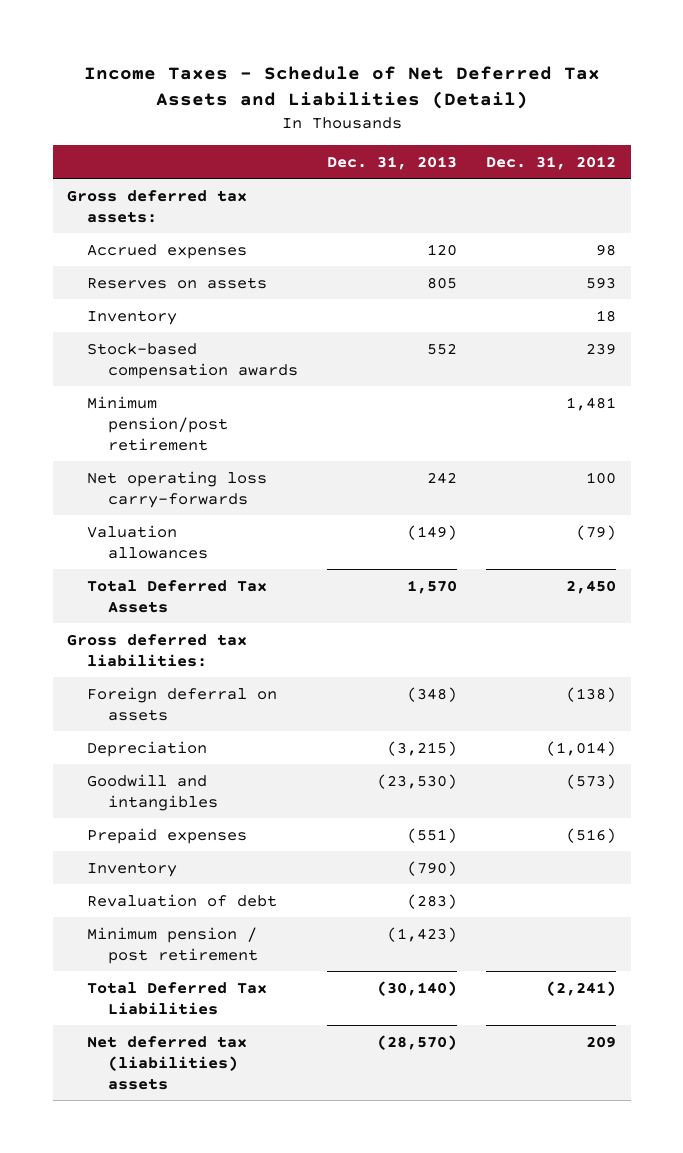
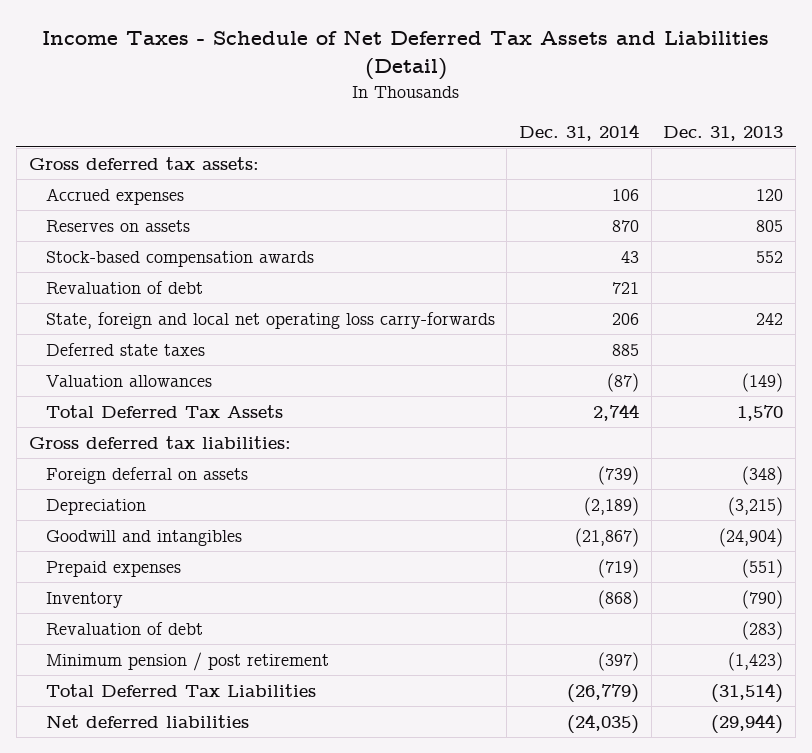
- | Dec. 31, 2013 | Dec. 31, 2012
+ | Dec. 31, 2014 | Dec. 31, 2013
- Inventory | | 18
- Minimum pension/post retirement | | 1,481
- Net operating loss carry-forwards | 242 | 100
+ Revaluation of debt | 721 |
+ State, foreign and local net operating loss carry-forwards | 206 | 242
+ Deferred state taxes | 885 |
- Goodwill and intangibles | (23,530) | (573)
+ Goodwill and intangibles | (21,867) | (24,904)
- Total Deferred Tax Liabilities | (30,140) | (2,241)
- Net deferred tax (liabilities) assets | (28,570) | 209
+ Total Deferred Tax Liabilities | (26,779) | (31,514)
+ Net deferred liabilities | (24,035) | (29,944)

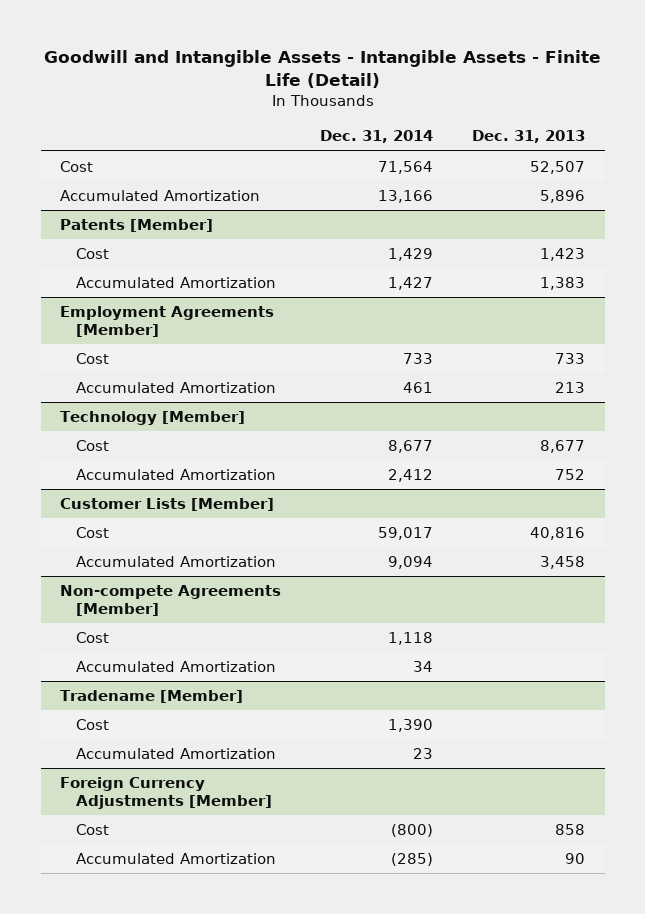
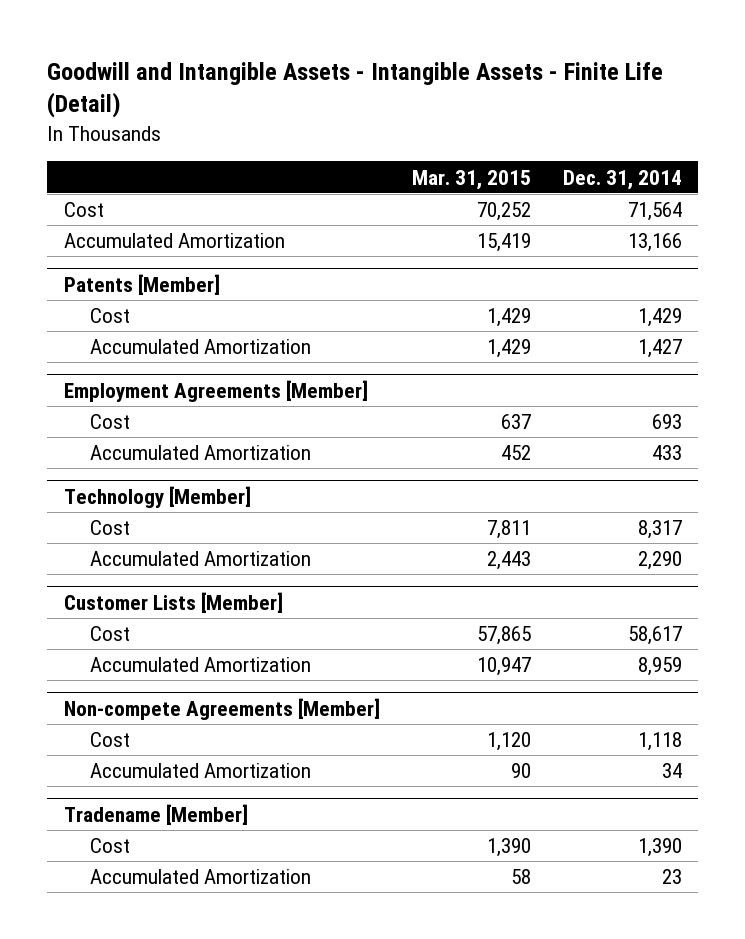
- | Dec. 31, 2014 | Dec. 31, 2013
+ | Mar. 31, 2015 | Dec. 31, 2014
@ Employment Agreements [Member]
- Cost | 733 | 733
- Accumulated Amortization | 461 | 213
+ Cost | 637 | 693
+ Accumulated Amortization | 452 | 433
@ Technology [Member]
- Cost | 8,677 | 8,677
- Accumulated Amortization | 2,412 | 752
+ Cost | 7,811 | 8,317
+ Accumulated Amortization | 2,443 | 2,290
@ Customer Lists [Member]
- Cost | 59,017 | 40,816
- Accumulated Amortization | 9,094 | 3,458
+ Cost | 57,865 | 58,617
+ Accumulated Amortization | 10,947 | 8,959
- Foreign Currency Adjustments [Member]
- Cost | (800) | 858
- Accumulated Amortization | (285) | 90

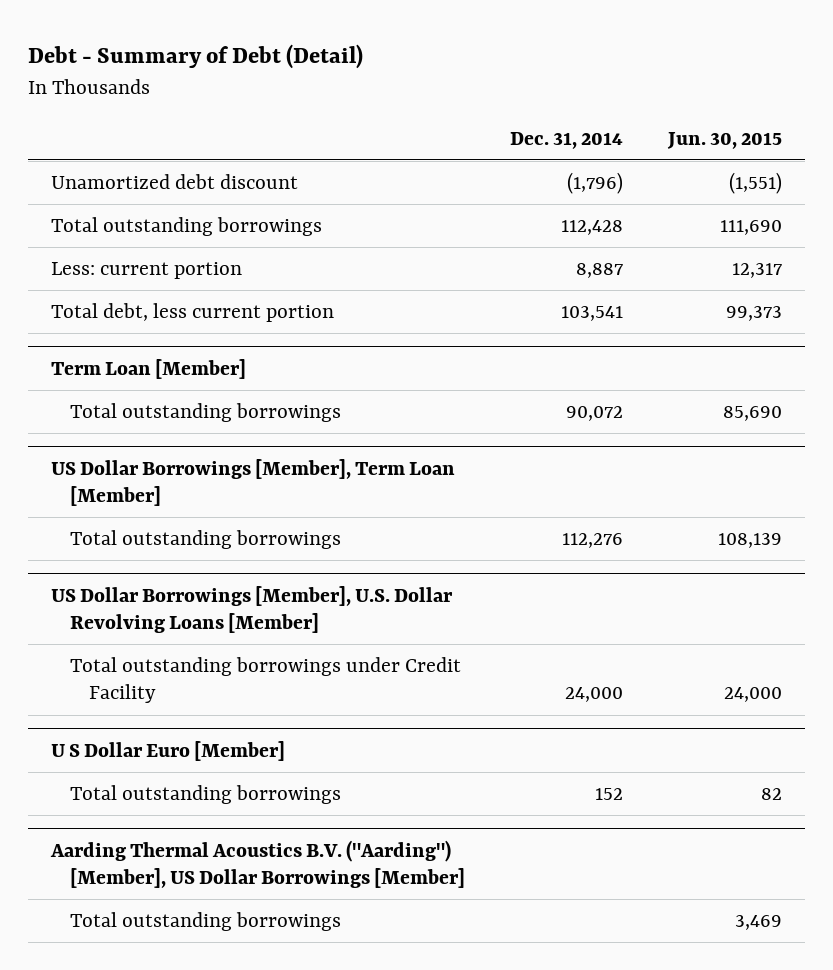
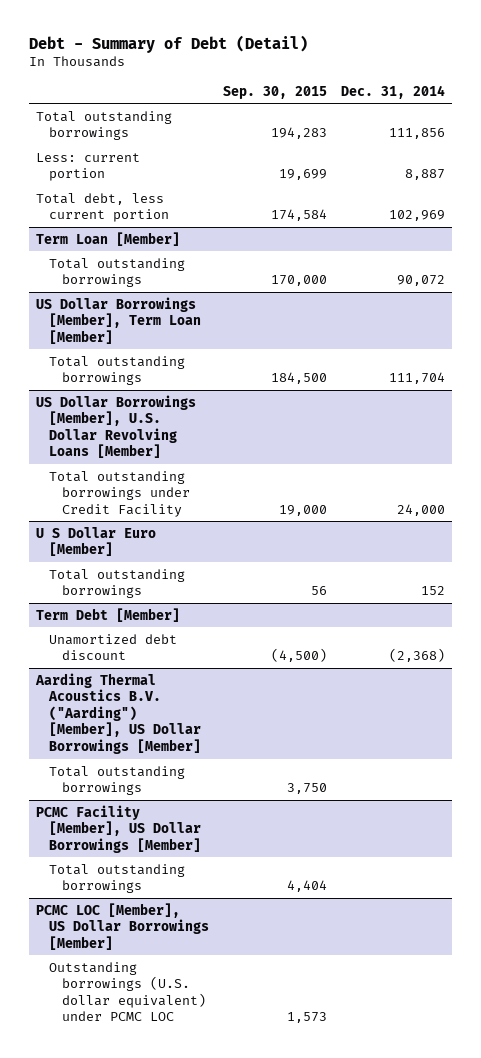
- | Dec. 31, 2014 | Jun. 30, 2015
+ | Sep. 30, 2015 | Dec. 31, 2014
- Unamortized debt discount | (1,796) | (1,551)
- Total outstanding borrowings | 112,428 | 111,690
+ Total outstanding borrowings | 194,283 | 111,856
- Total debt, less current portion | 103,541 | 99,373
+ Total debt, less current portion | 174,584 | 102,969
@ US Dollar Borrowings [Member], Term Loan [Member]
- Total outstanding borrowings | 112,276 | 108,139
+ Total outstanding borrowings | 184,500 | 111,704
+ Term Debt [Member]
+ Unamortized debt discount | (4,500) | (2,368)
+ PCMC Facility [Member], US Dollar Borrowings [Member]
+ Total outstanding borrowings | 4,404 |
+ PCMC LOC [Member], US Dollar Borrowings [Member]
+ Outstanding borrowings (U.S. dollar equivalent) under PCMC LOC | 1,573 |

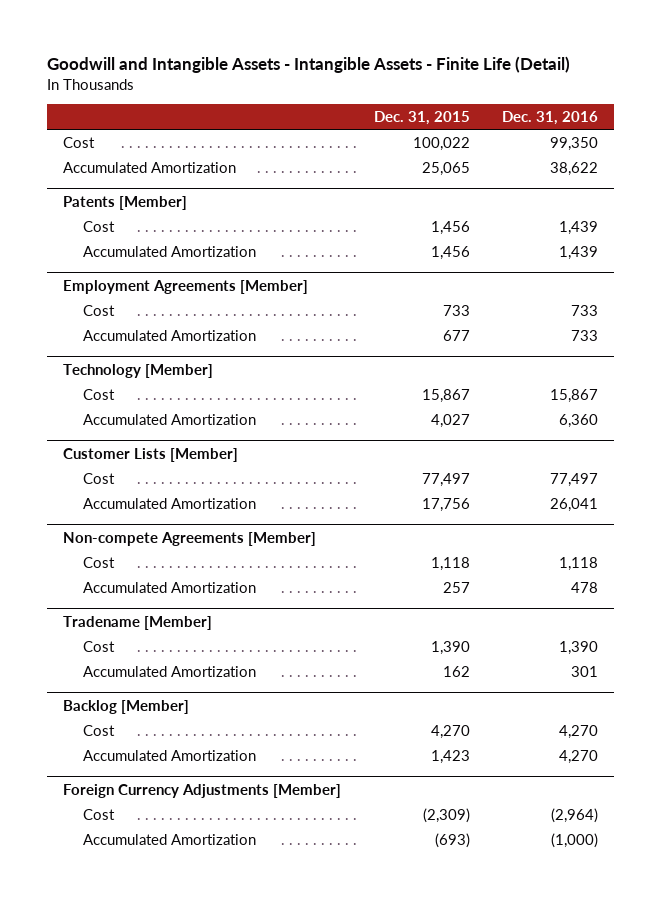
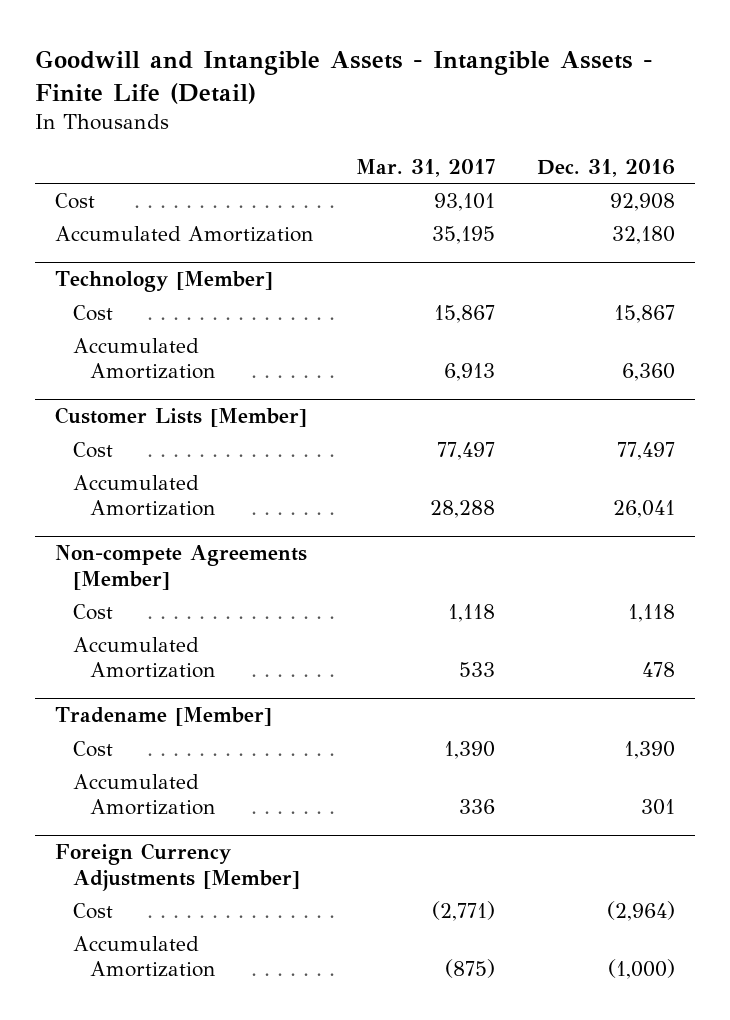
- | Dec. 31, 2015 | Dec. 31, 2016
+ | Mar. 31, 2017 | Dec. 31, 2016
- Cost | 100,022 | 99,350
- Accumulated Amortization | 25,065 | 38,622
- Patents [Member]
- Cost | 1,456 | 1,439
- Accumulated Amortization | 1,456 | 1,439
- Employment Agreements [Member]
- Cost | 733 | 733
- Accumulated Amortization | 677 | 733
+ Cost | 93,101 | 92,908
+ Accumulated Amortization | 35,195 | 32,180
- Backlog [Member]
- Cost | 4,270 | 4,270
- Accumulated Amortization | 1,423 | 4,270

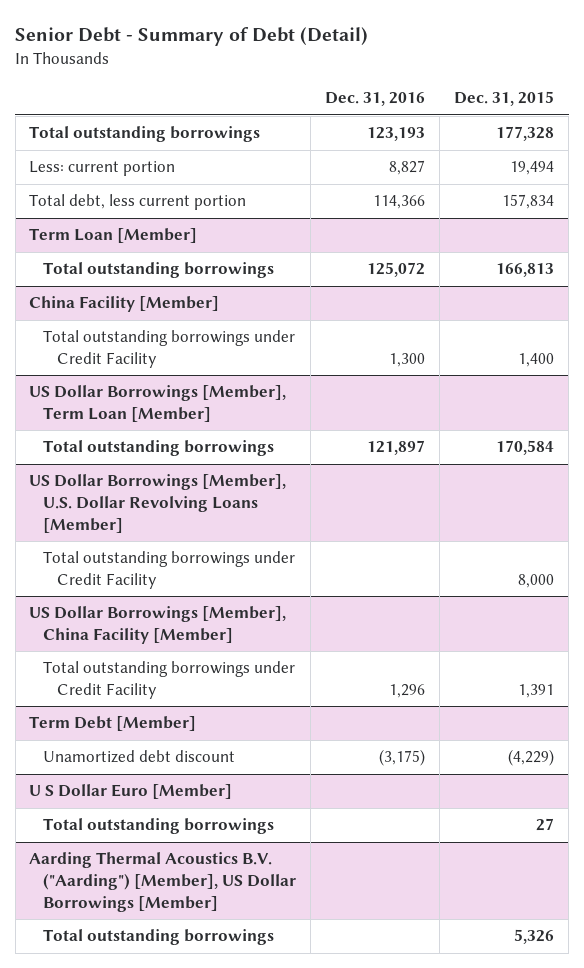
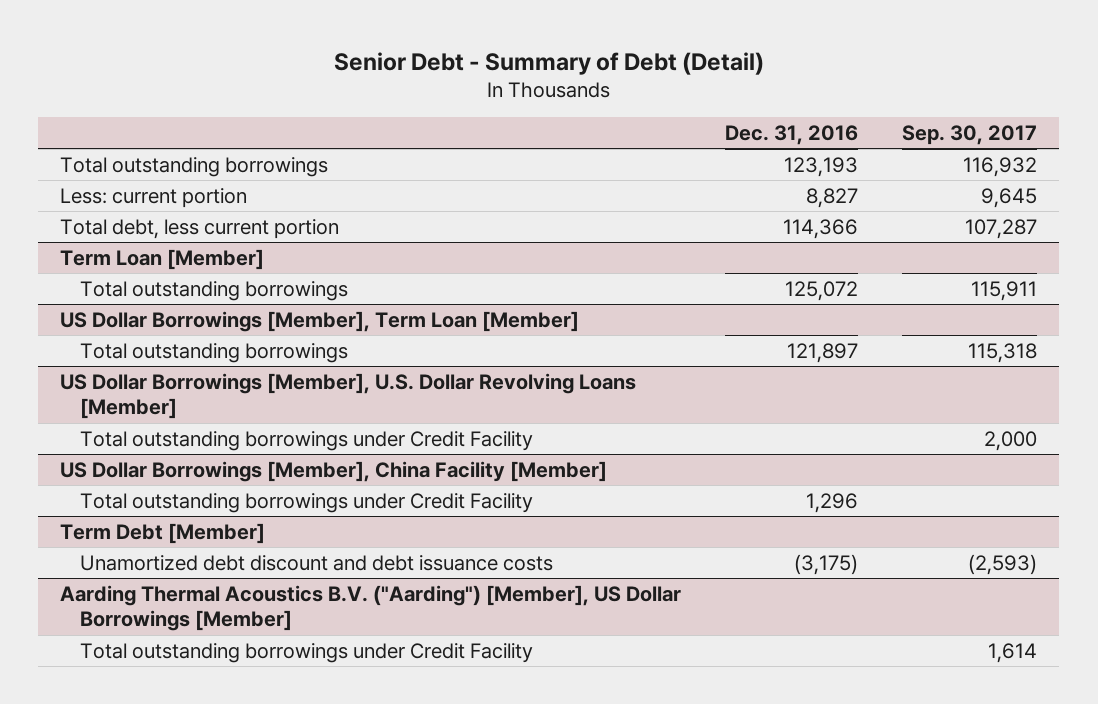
- | Dec. 31, 2016 | Dec. 31, 2015
+ | Dec. 31, 2016 | Sep. 30, 2017
- China Facility [Member]
- Total outstanding borrowings under Credit Facility | 1,300 | 1,400
@ Term Debt [Member]
- Unamortized debt discount | (3,175) | (4,229)
- U S Dollar Euro [Member]
- Total outstanding borrowings | | 27
@ Term Debt [Member]
+ Unamortized debt discount and debt issuance costs | (3,175) | (2,593)
@ Aarding Thermal Acoustics B.V. ("Aarding") [Member], US Dollar Borrowings [Member]
- Total outstanding borrowings | | 5,326
+ Total outstanding borrowings under Credit Facility | | 1,614

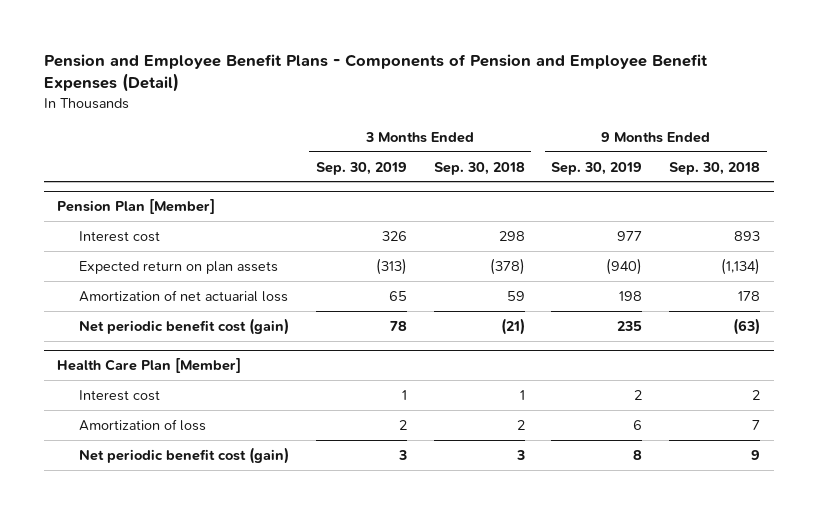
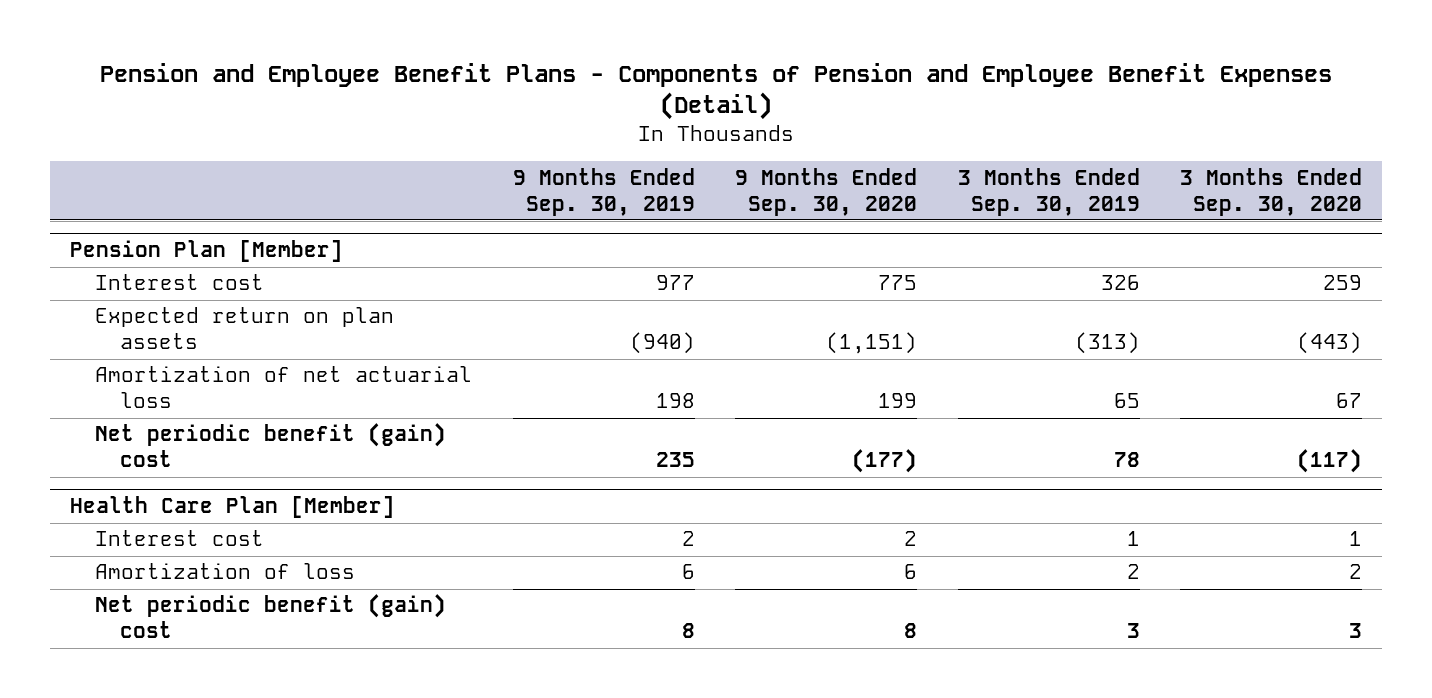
- | 3 Months Ended Sep. 30, 2019 | 3 Months Ended Sep. 30, 2018 | 9 Months Ended Sep. 30, 2019 | 9 Months Ended Sep. 30, 2018
+ | 9 Months Ended Sep. 30, 2019 | 9 Months Ended Sep. 30, 2020 | 3 Months Ended Sep. 30, 2019 | 3 Months Ended Sep. 30, 2020
@ Pension Plan [Member]
- Net periodic benefit cost (gain) | 78 | (21) | 235 | (63)
+ Net periodic benefit (gain) cost | 235 | (177) | 78 | (117)
@ Health Care Plan [Member]
- Net periodic benefit cost (gain) | 3 | 3 | 8 | 9
+ Net periodic benefit (gain) cost | 8 | 8 | 3 | 3

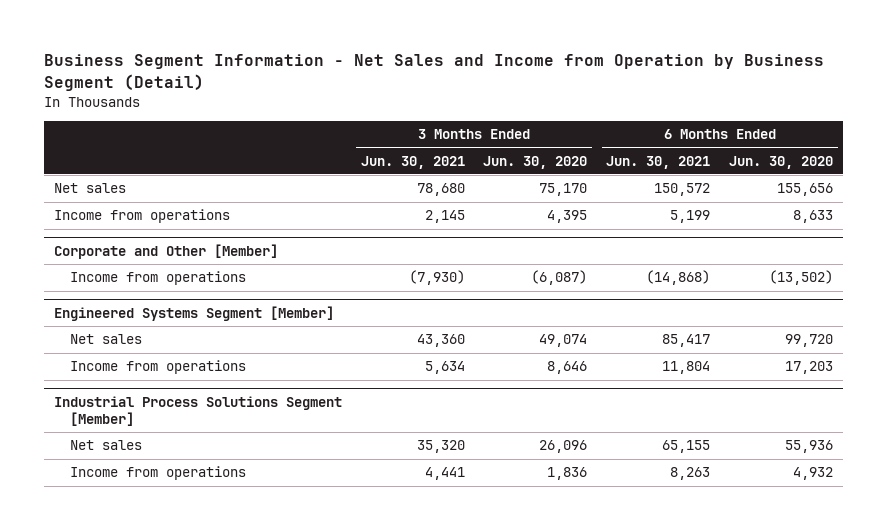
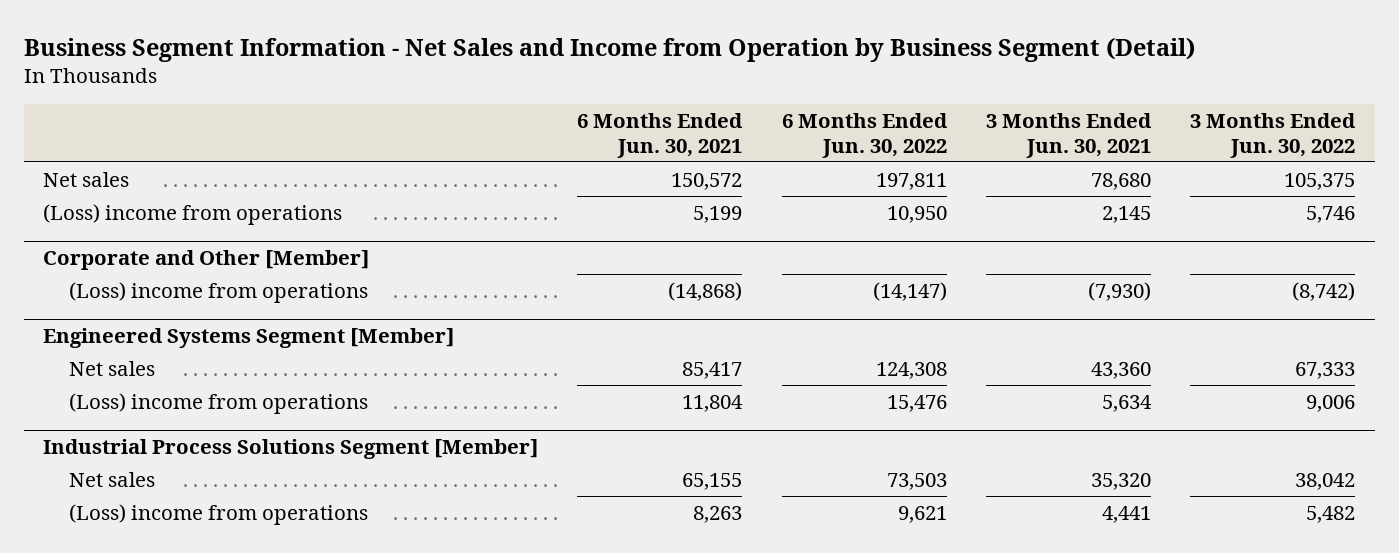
- | 3 Months Ended Jun. 30, 2021 | 3 Months Ended Jun. 30, 2020 | 6 Months Ended Jun. 30, 2021 | 6 Months Ended Jun. 30, 2020
+ | 6 Months Ended Jun. 30, 2021 | 6 Months Ended Jun. 30, 2022 | 3 Months Ended Jun. 30, 2021 | 3 Months Ended Jun. 30, 2022
- Income from operations | 2,145 | 4,395 | 5,199 | 8,633
+ (Loss) income from operations | 5,199 | 10,950 | 2,145 | 5,746
@ Corporate and Other [Member]
- Income from operations | (7,930) | (6,087) | (14,868) | (13,502)
+ (Loss) income from operations | (14,868) | (14,147) | (7,930) | (8,742)
@ Engineered Systems Segment [Member]
- Income from operations | 5,634 | 8,646 | 11,804 | 17,203
+ (Loss) income from operations | 11,804 | 15,476 | 5,634 | 9,006
@ Industrial Process Solutions Segment [Member]
- Income from operations | 4,441 | 1,836 | 8,263 | 4,932
+ (Loss) income from operations | 8,263 | 9,621 | 4,441 | 5,482

